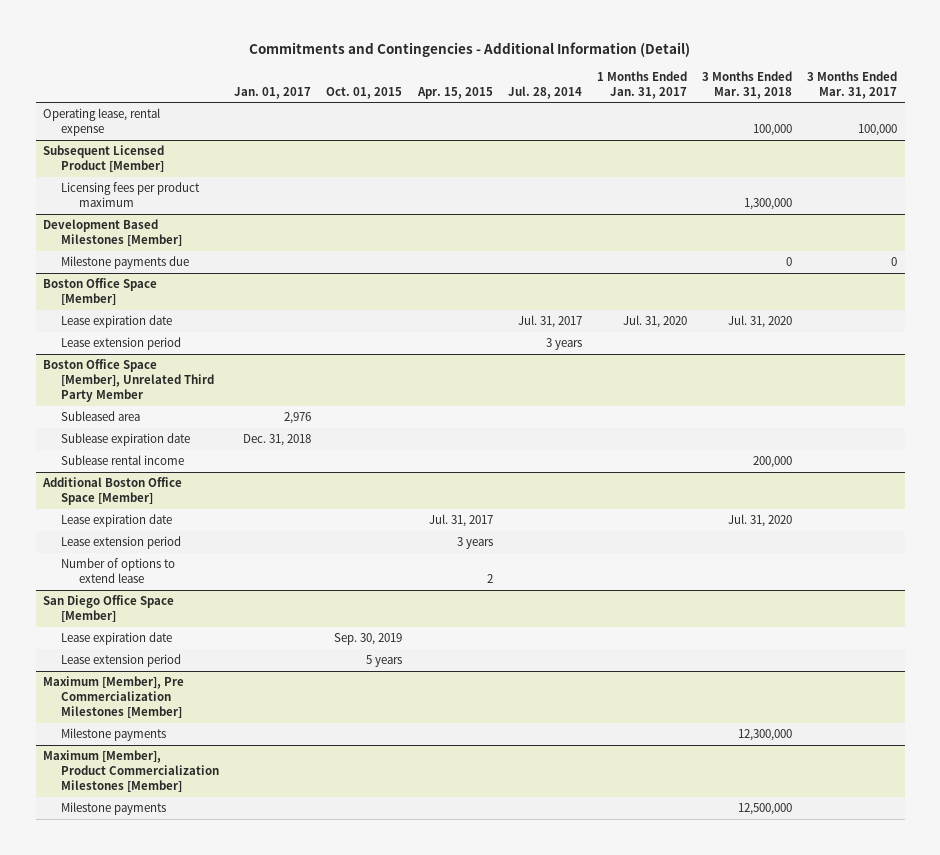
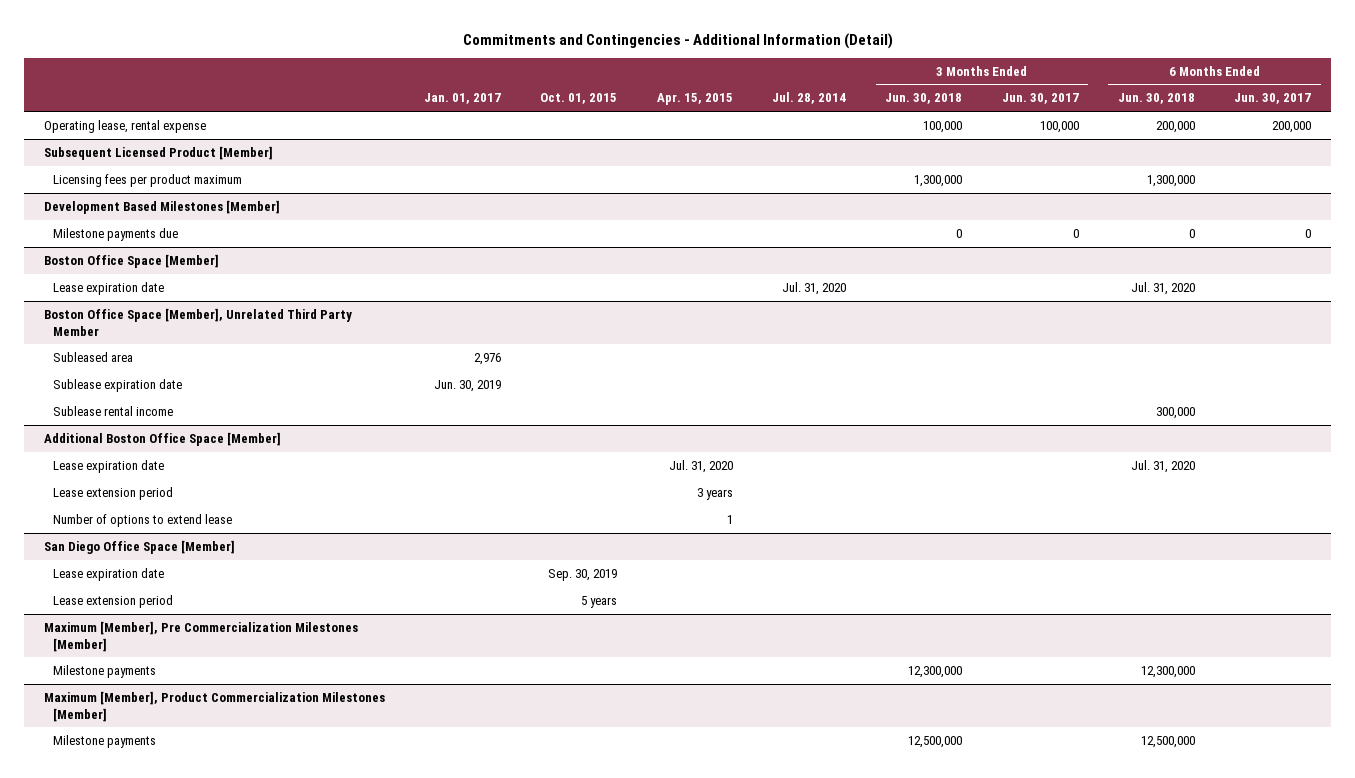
- | Jan. 01, 2017 | Oct. 01, 2015 | Apr. 15, 2015 | Jul. 28, 2014 | 1 Months Ended Jan. 31, 2017 | 3 Months Ended Mar. 31, 2018 | 3 Months Ended Mar. 31, 2017
+ | Jan. 01, 2017 | Oct. 01, 2015 | Apr. 15, 2015 | Jul. 28, 2014 | 3 Months Ended Jun. 30, 2018 | 3 Months Ended Jun. 30, 2017 | 6 Months Ended Jun. 30, 2018 | 6 Months Ended Jun. 30, 2017
@ Boston Office Space [Member]
- Lease expiration date | | | | Jul. 31, 2017 | Jul. 31, 2020 | Jul. 31, 2020 |
- Lease extension period | | | | 3 years | | |
+ Lease expiration date | | | | Jul. 31, 2020 | | | Jul. 31, 2020 |
@ Boston Office Space [Member], Unrelated Third Party Member
- Sublease expiration date | Dec. 31, 2018 | | | | | |
+ Sublease expiration date | Jun. 30, 2019 | | | | | | |
@ Additional Boston Office Space [Member]
- Lease expiration date | | | Jul. 31, 2017 | | | Jul. 31, 2020 |
+ Lease expiration date | | | Jul. 31, 2020 | | | | Jul. 31, 2020 |
- Number of options to extend lease | | | 2 | | | |
+ Number of options to extend lease | | | 1 | | | | |

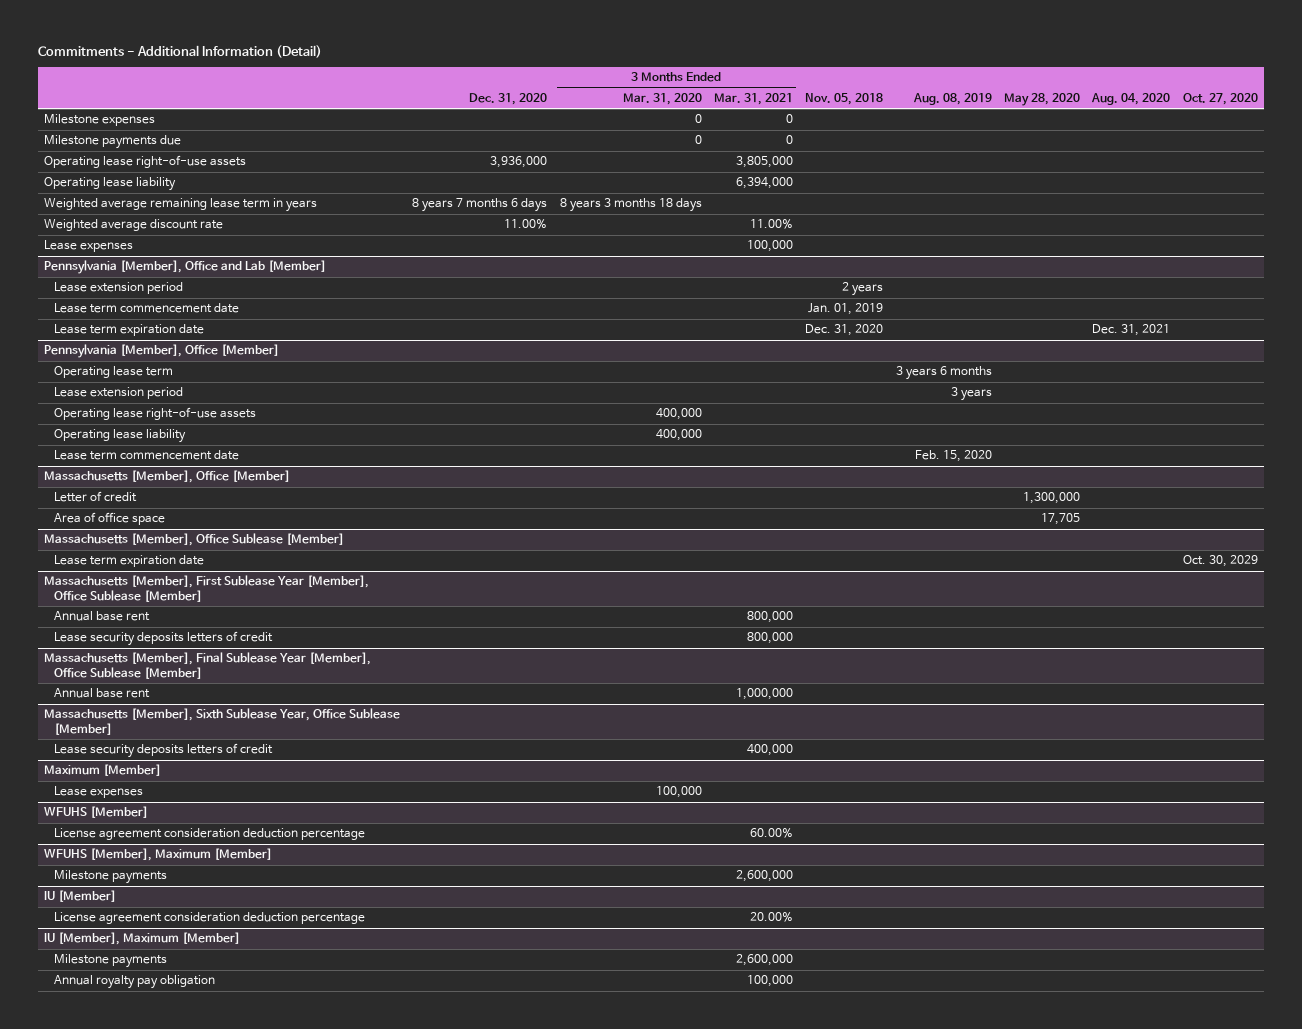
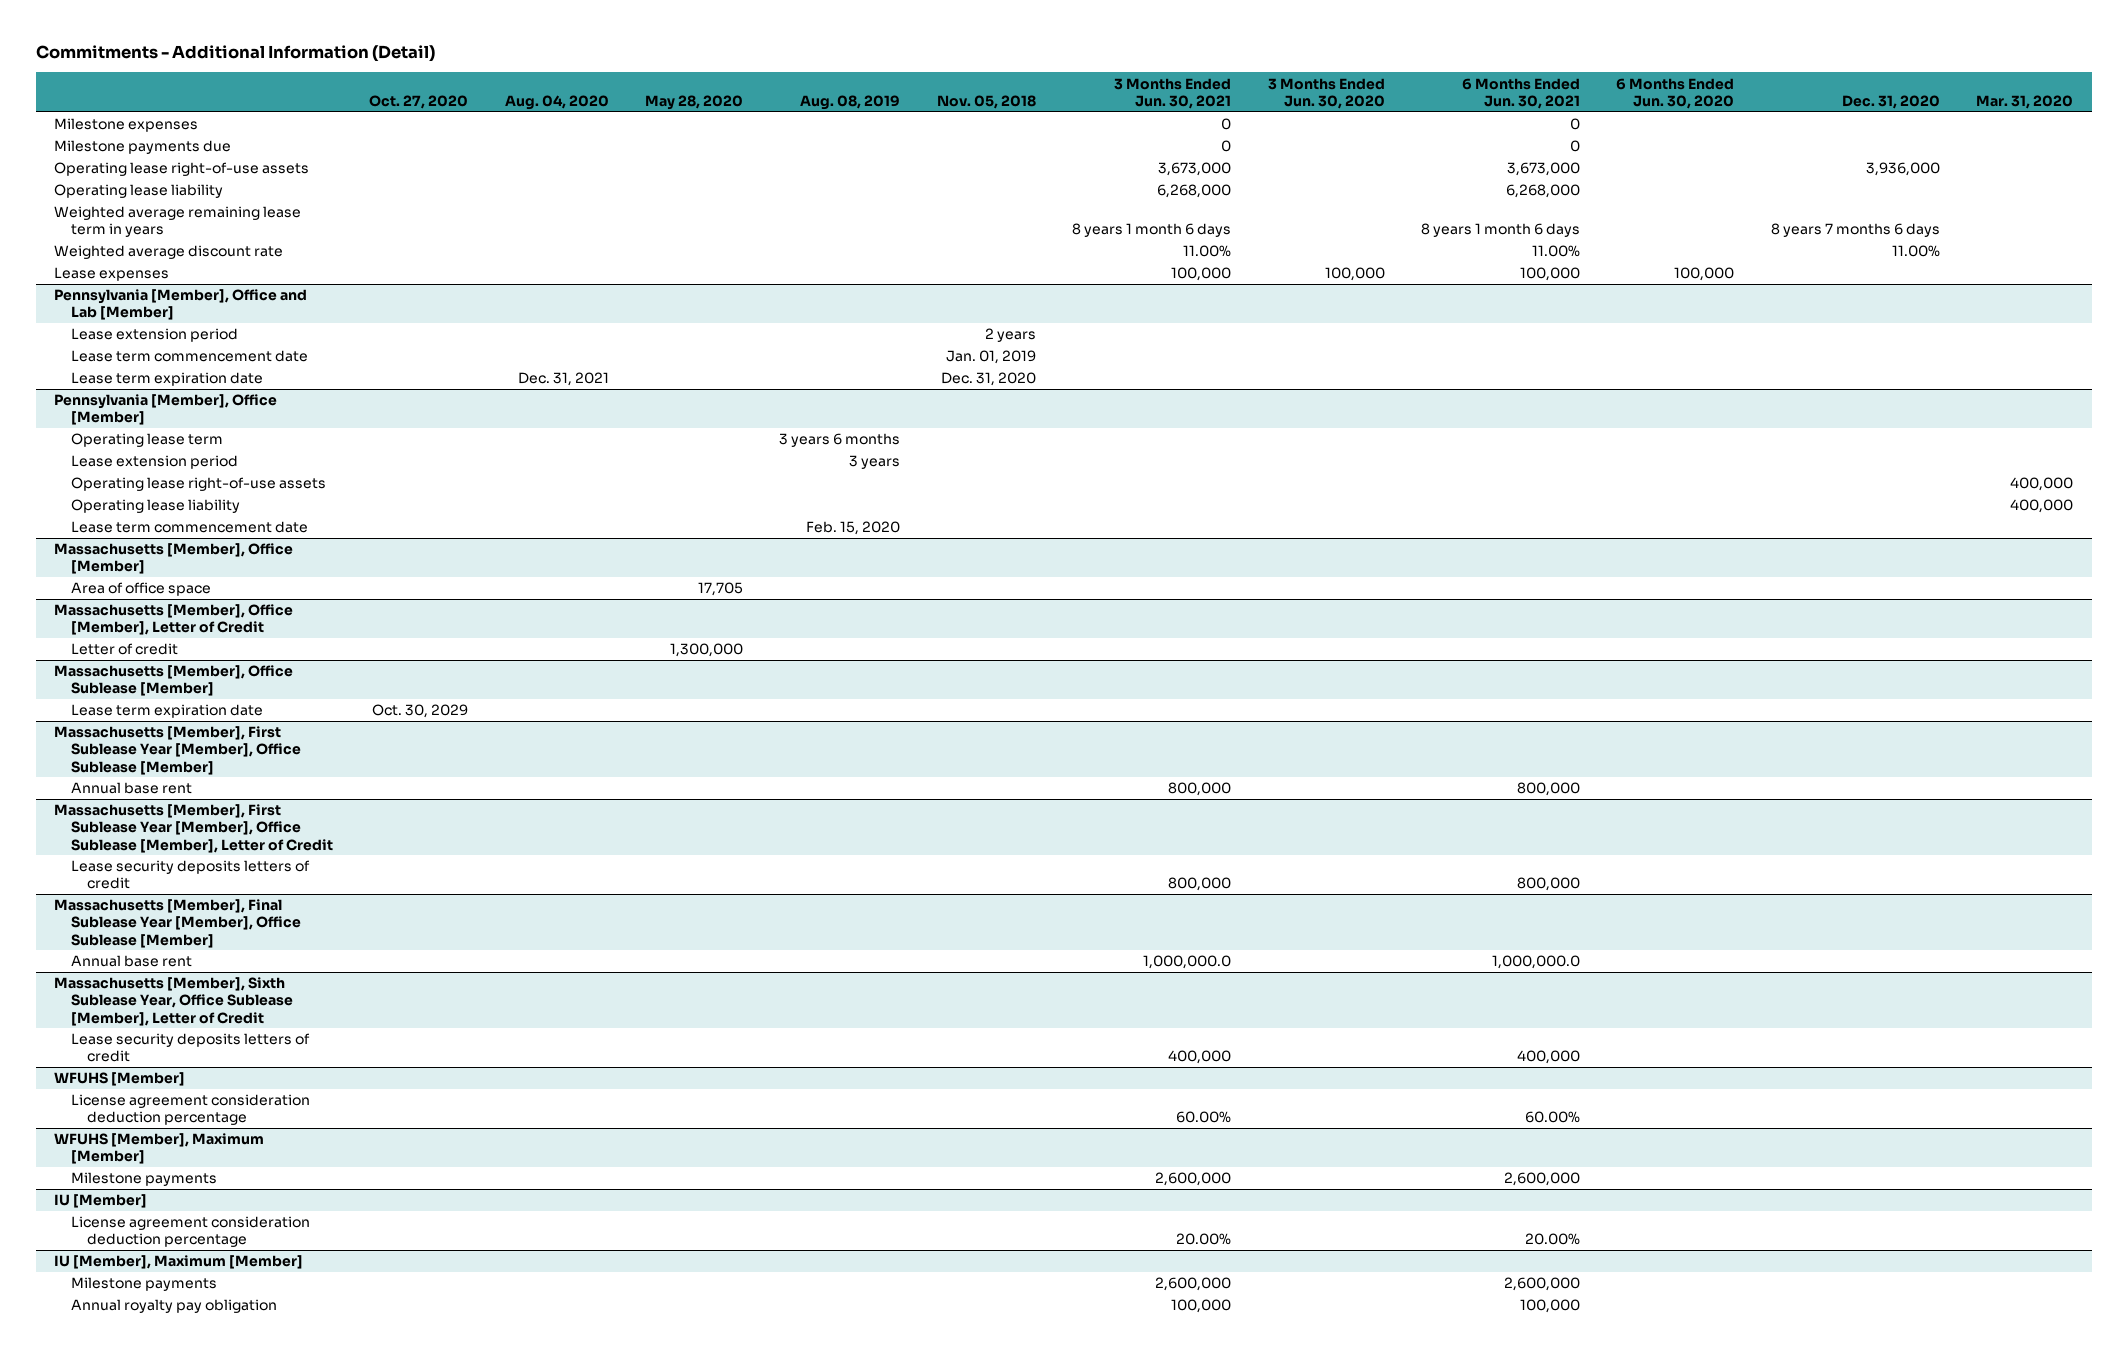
- | Dec. 31, 2020 | 3 Months Ended Mar. 31, 2020 | 3 Months Ended Mar. 31, 2021 | Nov. 05, 2018 | Aug. 08, 2019 | May 28, 2020 | Aug. 04, 2020 | Oct. 27, 2020
+ | Oct. 27, 2020 | Aug. 04, 2020 | May 28, 2020 | Aug. 08, 2019 | Nov. 05, 2018 | 3 Months Ended Jun. 30, 2021 | 3 Months Ended Jun. 30, 2020 | 6 Months Ended Jun. 30, 2021 | 6 Months Ended Jun. 30, 2020 | Dec. 31, 2020 | Mar. 31, 2020
@ Massachusetts [Member], Office [Member]
- Letter of credit | | | | | | 1,300,000 | |
+ Massachusetts [Member], Office [Member], Letter of Credit
+ Letter of credit | | | 1,300,000 | | | | | | | |
@ Massachusetts [Member], First Sublease Year [Member], Office Sublease [Member]
- Lease security deposits letters of credit | | | 800,000 | | | | |
+ Massachusetts [Member], First Sublease Year [Member], Office Sublease [Member], Letter of Credit
+ Lease security deposits letters of credit | | | | | | 800,000 | | 800,000 | | |
- Massachusetts [Member], Sixth Sublease Year, Office Sublease [Member]
+ Massachusetts [Member], Sixth Sublease Year, Office Sublease [Member], Letter of Credit
- Maximum [Member]
- Lease expenses | | 100,000 | | | | | |

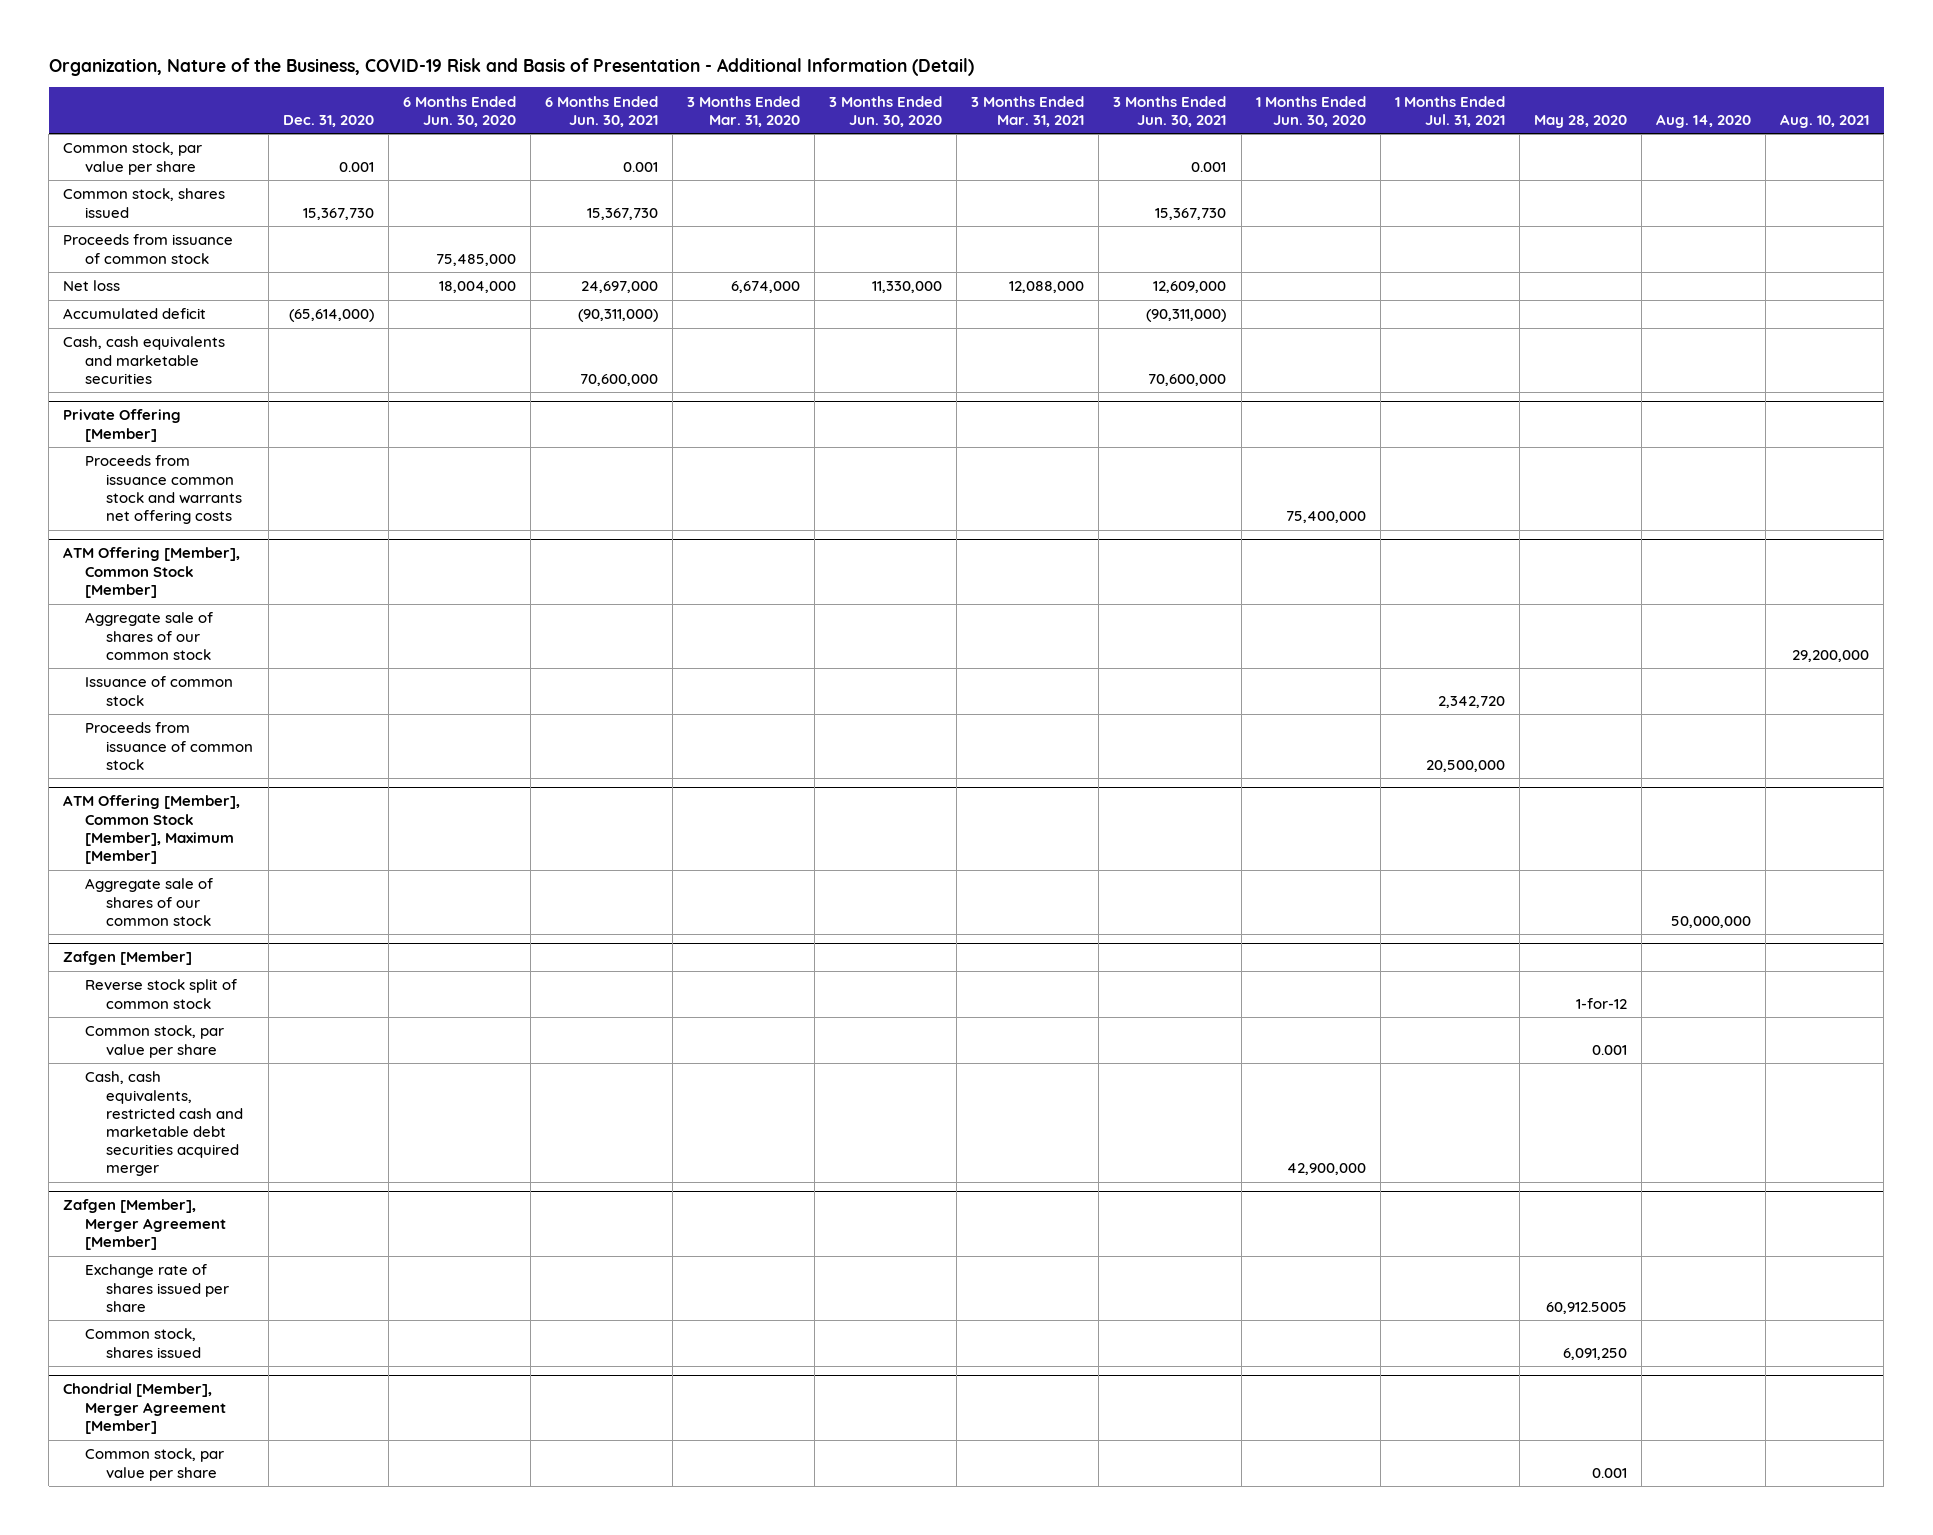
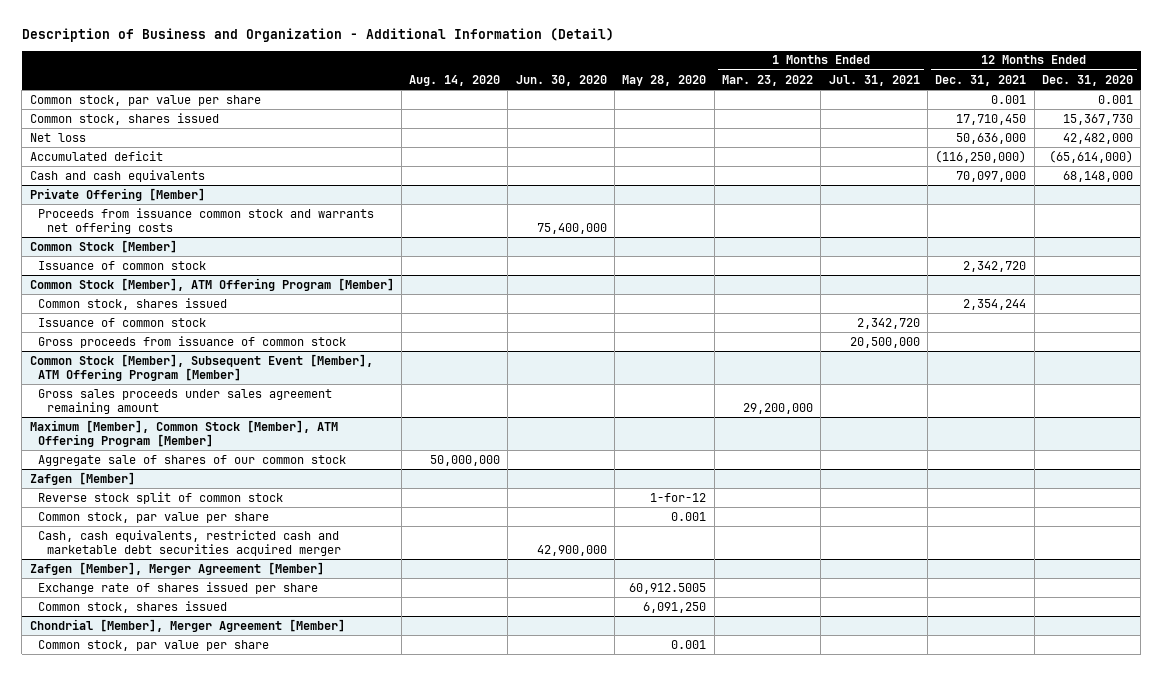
- Organization, Nature of the Business, COVID-19 Risk and Basis of Presentation - Additional Information (Detail)
+ Description of Business and Organization - Additional Information (Detail)
- | Dec. 31, 2020 | 6 Months Ended Jun. 30, 2020 | 6 Months Ended Jun. 30, 2021 | 3 Months Ended Mar. 31, 2020 | 3 Months Ended Jun. 30, 2020 | 3 Months Ended Mar. 31, 2021 | 3 Months Ended Jun. 30, 2021 | 1 Months Ended Jun. 30, 2020 | 1 Months Ended Jul. 31, 2021 | May 28, 2020 | Aug. 14, 2020 | Aug. 10, 2021
+ | Aug. 14, 2020 | Jun. 30, 2020 | May 28, 2020 | 1 Months Ended Mar. 23, 2022 | 1 Months Ended Jul. 31, 2021 | 12 Months Ended Dec. 31, 2021 | 12 Months Ended Dec. 31, 2020
- Proceeds from issuance of common stock | | 75,485,000 | | | | | | | | | |
- Cash, cash equivalents and marketable securities | | | 70,600,000 | | | | 70,600,000 | | | | |
+ Cash and cash equivalents | | | | | | 70,097,000 | 68,148,000
- ATM Offering [Member], Common Stock [Member]
- Aggregate sale of shares of our common stock | | | | | | | | | | | | 29,200,000
+ Common Stock [Member]
+ Issuance of common stock | | | | | | 2,342,720 |
+ Common Stock [Member], ATM Offering Program [Member]
+ Common stock, shares issued | | | | | | 2,354,244 |
- Proceeds from issuance of common stock | | | | | | | | | 20,500,000 | | |
- ATM Offering [Member], Common Stock [Member], Maximum [Member]
+ Gross proceeds from issuance of common stock | | | | | 20,500,000 | |
+ Common Stock [Member], Subsequent Event [Member], ATM Offering Program [Member]
+ Gross sales proceeds under sales agreement remaining amount | | | | 29,200,000 | | |
+ Maximum [Member], Common Stock [Member], ATM Offering Program [Member]

